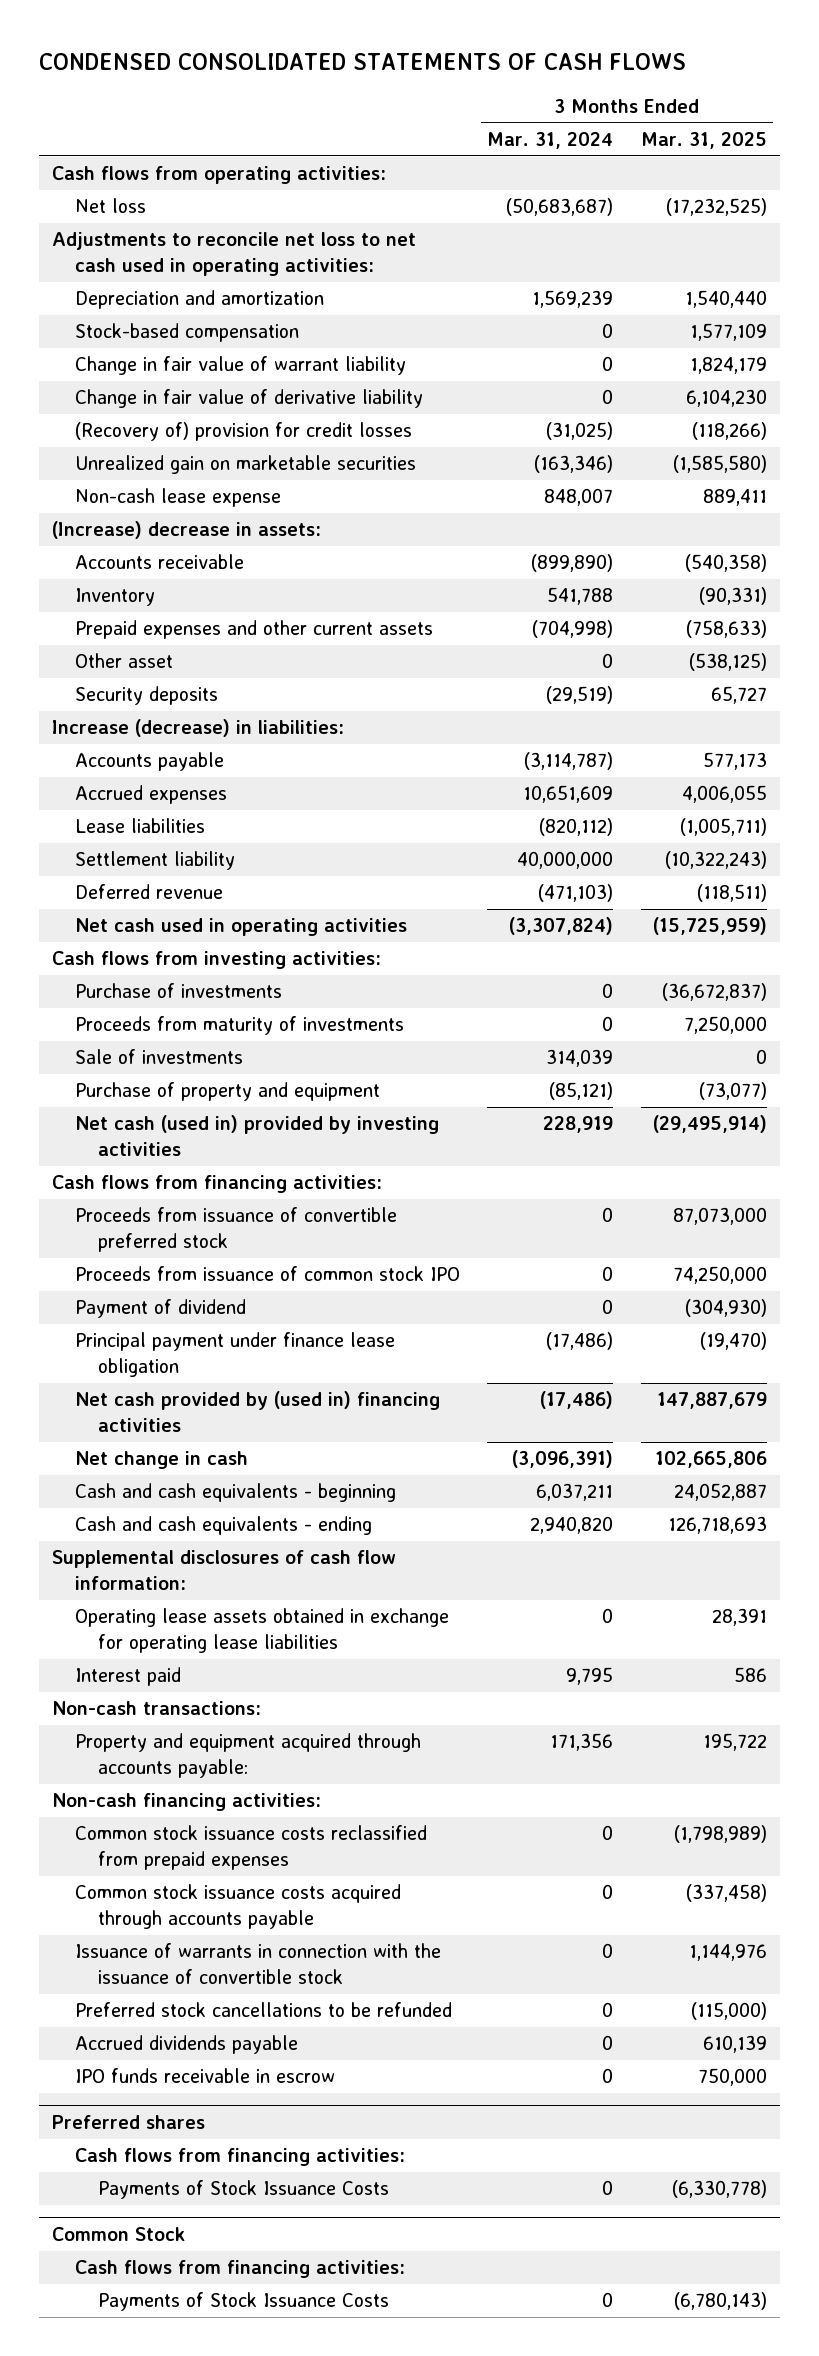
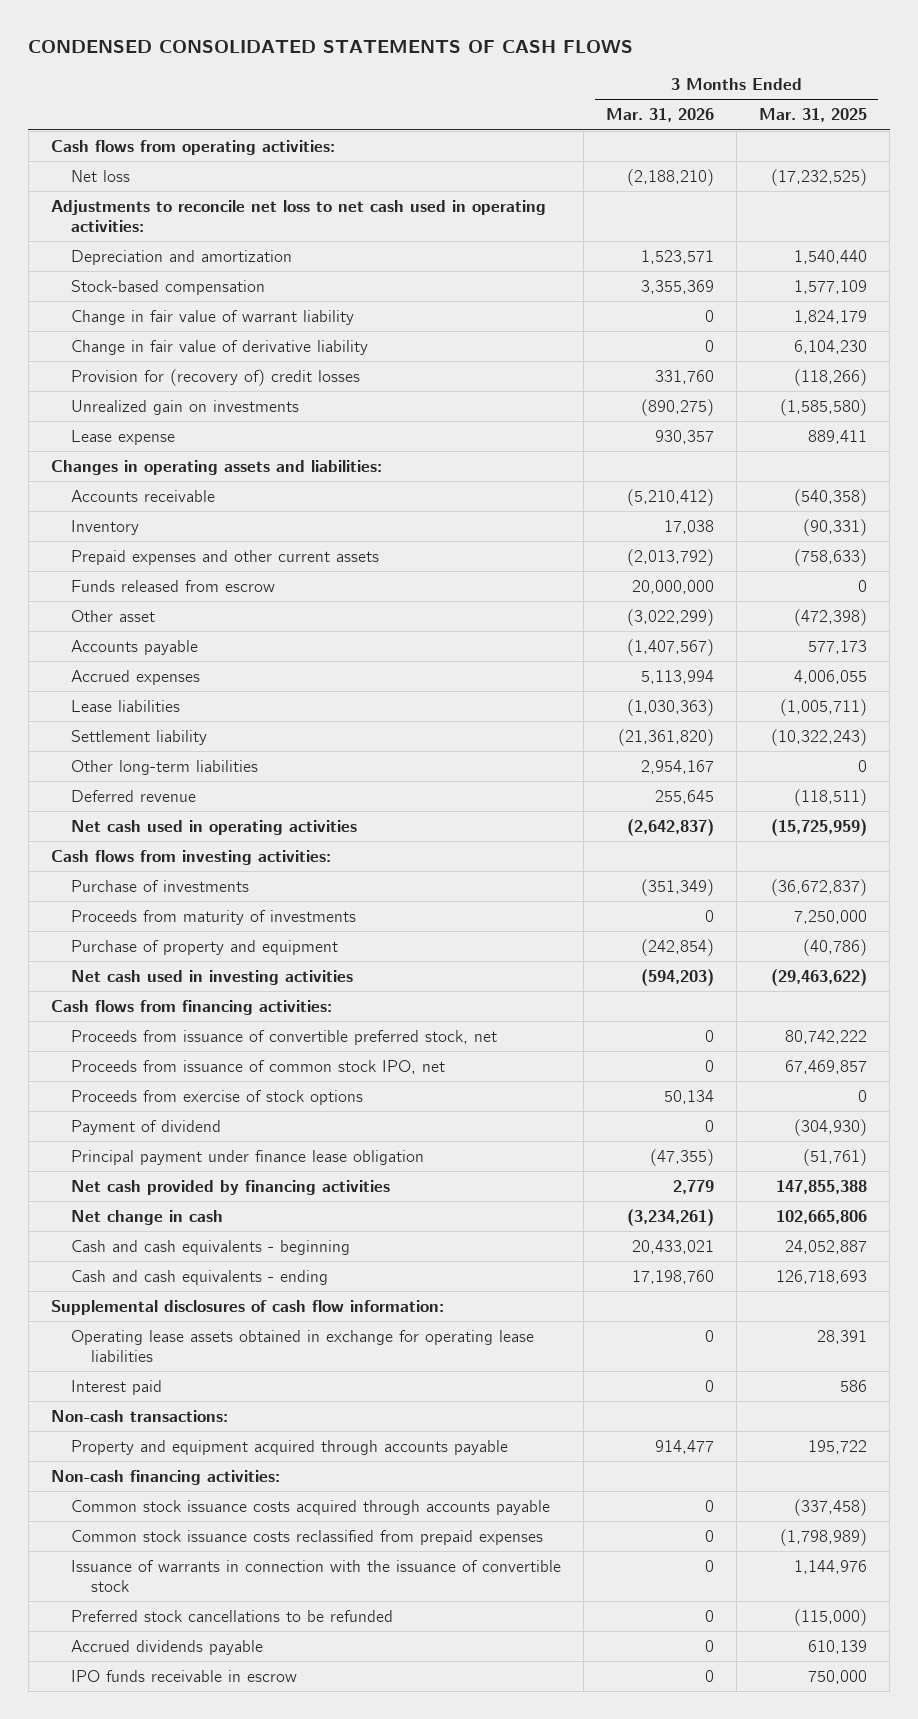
- | 3 Months Ended Mar. 31, 2024 | 3 Months Ended Mar. 31, 2025
+ | 3 Months Ended Mar. 31, 2026 | 3 Months Ended Mar. 31, 2025
- (Recovery of) provision for credit losses | (31,025) | (118,266)
- Unrealized gain on marketable securities | (163,346) | (1,585,580)
- Non-cash lease expense | 848,007 | 889,411
- (Increase) decrease in assets:
+ Provision for (recovery of) credit losses | 331,760 | (118,266)
+ Unrealized gain on investments | (890,275) | (1,585,580)
+ Lease expense | 930,357 | 889,411
+ Changes in operating assets and liabilities:
- Other asset | 0 | (538,125)
- Security deposits | (29,519) | 65,727
- Increase (decrease) in liabilities:
+ Funds released from escrow | 20,000,000 | 0
+ Other asset | (3,022,299) | (472,398)
+ Other long-term liabilities | 2,954,167 | 0
- Sale of investments | 314,039 | 0
- Purchase of property and equipment | (85,121) | (73,077)
- Net cash (used in) provided by investing activities | 228,919 | (29,495,914)
+ Purchase of property and equipment | (242,854) | (40,786)
+ Net cash used in investing activities | (594,203) | (29,463,622)
- Proceeds from issuance of convertible preferred stock | 0 | 87,073,000
- Proceeds from issuance of common stock IPO | 0 | 74,250,000
+ Proceeds from issuance of convertible preferred stock, net | 0 | 80,742,222
+ Proceeds from issuance of common stock IPO, net | 0 | 67,469,857
+ Proceeds from exercise of stock options | 50,134 | 0
- Principal payment under finance lease obligation | (17,486) | (19,470)
- Net cash provided by (used in) financing activities | (17,486) | 147,887,679
+ Principal payment under finance lease obligation | (47,355) | (51,761)
+ Net cash provided by financing activities | 2,779 | 147,855,388
- Property and equipment acquired through accounts payable: | 171,356 | 195,722
+ Property and equipment acquired through accounts payable | 914,477 | 195,722
moved down: Common stock issuance costs reclassified from prepaid expenses | 0 | (1,798,989)
- Preferred shares
- Cash flows from financing activities:
- Payments of Stock Issuance Costs | 0 | (6,330,778)
- Common Stock
- Cash flows from financing activities:
- Payments of Stock Issuance Costs | 0 | (6,780,143)

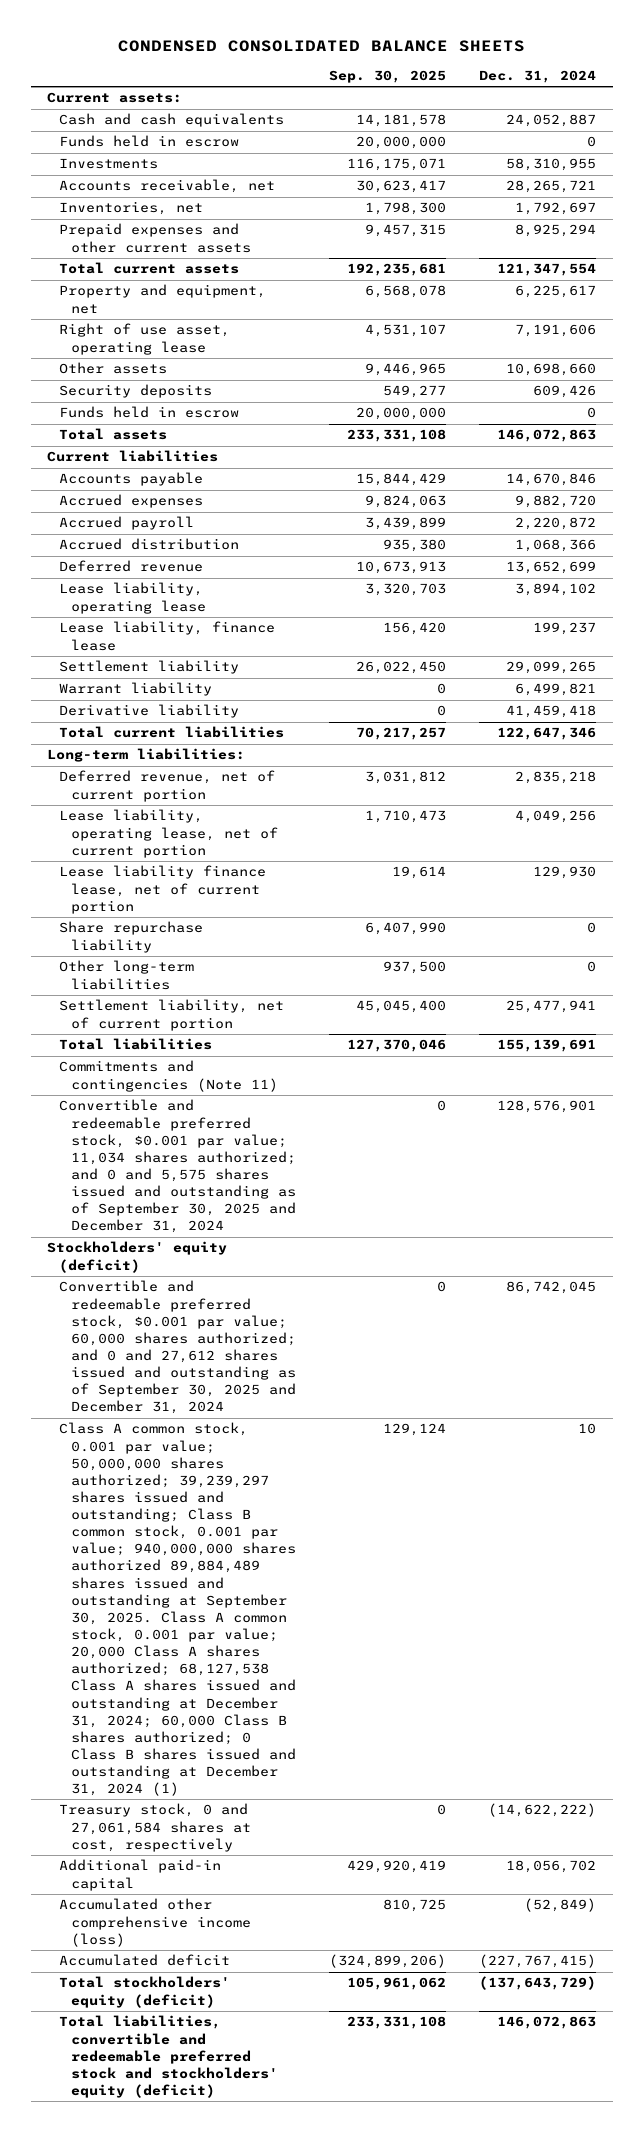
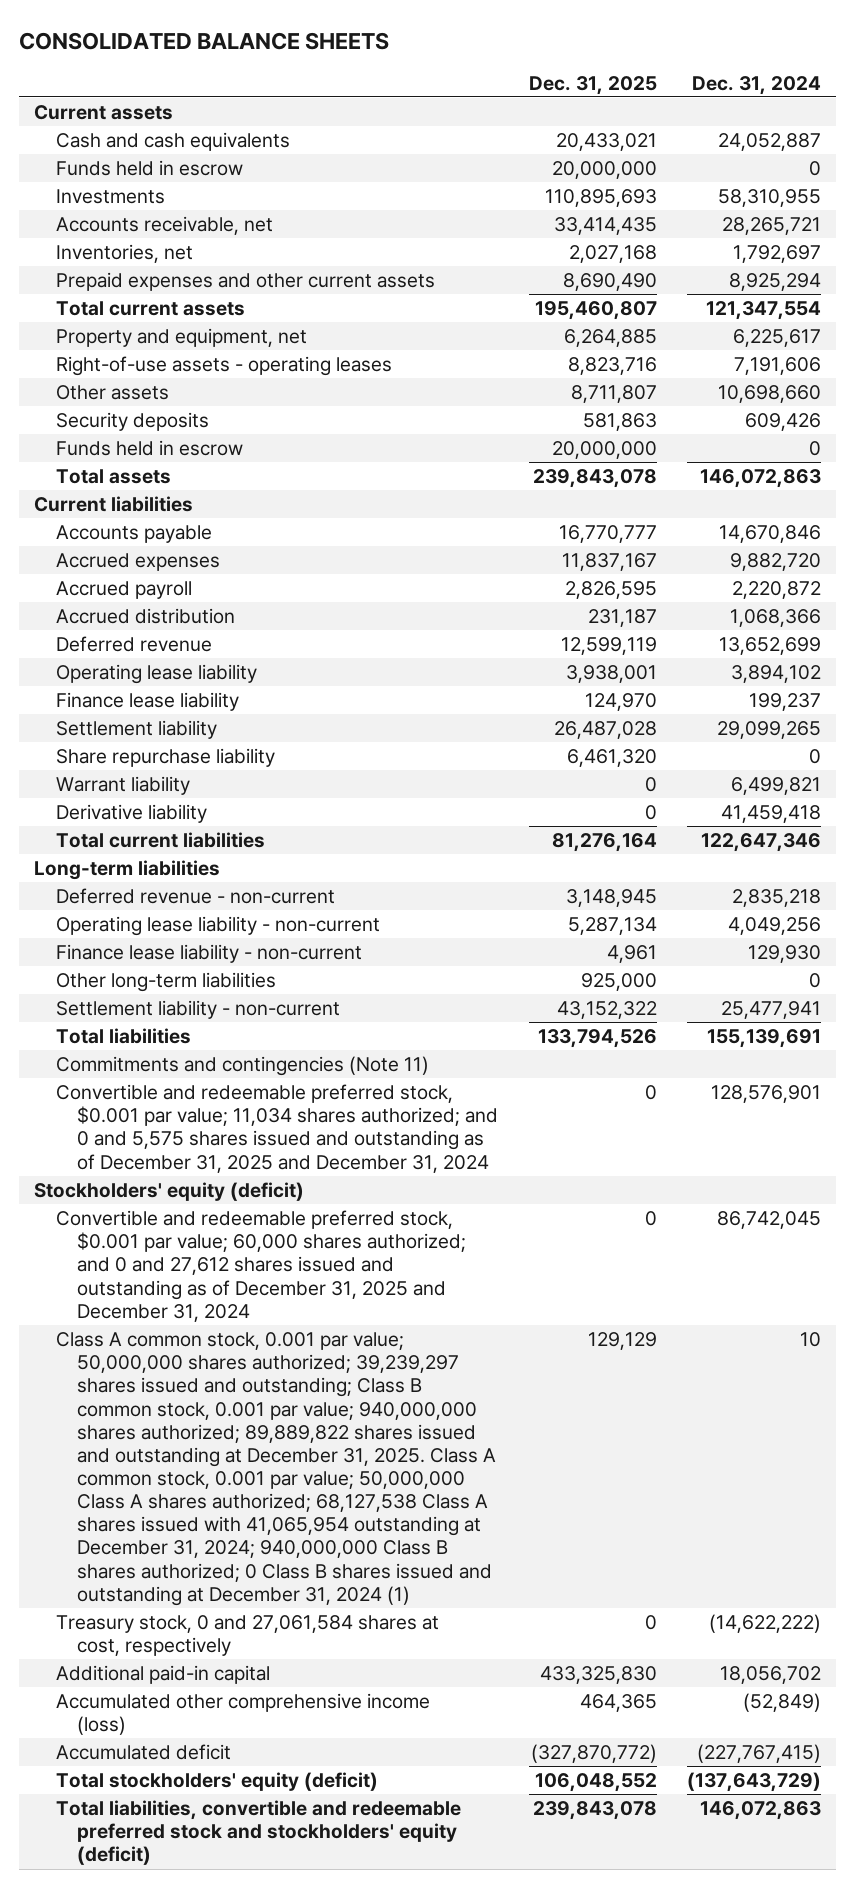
- CONDENSED CONSOLIDATED BALANCE SHEETS
+ CONSOLIDATED BALANCE SHEETS
- | Sep. 30, 2025 | Dec. 31, 2024
+ | Dec. 31, 2025 | Dec. 31, 2024
- Current assets:
+ Current assets
- Right of use asset, operating lease | 4,531,107 | 7,191,606
+ Right-of-use assets - operating leases | 8,823,716 | 7,191,606
- Lease liability, operating lease | 3,320,703 | 3,894,102
- Lease liability, finance lease | 156,420 | 199,237
+ Operating lease liability | 3,938,001 | 3,894,102
+ Finance lease liability | 124,970 | 199,237
moved up: Share repurchase liability | 6,461,320 | 0
- Long-term liabilities:
- Deferred revenue, net of current portion | 3,031,812 | 2,835,218
- Lease liability, operating lease, net of current portion | 1,710,473 | 4,049,256
- Lease liability finance lease, net of current portion | 19,614 | 129,930
+ Long-term liabilities
+ Deferred revenue - non-current | 3,148,945 | 2,835,218
+ Operating lease liability - non-current | 5,287,134 | 4,049,256
+ Finance lease liability - non-current | 4,961 | 129,930
- Settlement liability, net of current portion | 45,045,400 | 25,477,941
+ Settlement liability - non-current | 43,152,322 | 25,477,941
- Convertible and redeemable preferred stock, $0.001 par value; 11,034 shares authorized; and 0 and 5,575 shares issued and outstanding as of September 30, 2025 and December 31, 2024 | 0 | 128,576,901
+ Convertible and redeemable preferred stock, $0.001 par value; 11,034 shares authorized; and 0 and 5,575 shares issued and outstanding as of December 31, 2025 and December 31, 2024 | 0 | 128,576,901
- Convertible and redeemable preferred stock, $0.001 par value; 60,000 shares authorized; and 0 and 27,612 shares issued and outstanding as of September 30, 2025 and December 31, 2024 | 0 | 86,742,045
- Class A common stock, 0.001 par value; 50,000,000 shares authorized; 39,239,297 shares issued and outstanding; Class B common stock, 0.001 par value; 940,000,000 shares authorized 89,884,489 shares issued and outstanding at September 30, 2025. Class A common stock, 0.001 par value; 20,000 Class A shares authorized; 68,127,538 Class A shares issued and outstanding at December 31, 2024; 60,000 Class B shares authorized; 0 Class B shares issued and outstanding at December 31, 2024 (1) | 129,124 | 10
+ Convertible and redeemable preferred stock, $0.001 par value; 60,000 shares authorized; and 0 and 27,612 shares issued and outstanding as of December 31, 2025 and December 31, 2024 | 0 | 86,742,045
+ Class A common stock, 0.001 par value; 50,000,000 shares authorized; 39,239,297 shares issued and outstanding; Class B common stock, 0.001 par value; 940,000,000 shares authorized; 89,889,822 shares issued and outstanding at December 31, 2025. Class A common stock, 0.001 par value; 50,000,000 Class A shares authorized; 68,127,538 Class A shares issued with 41,065,954 outstanding at December 31, 2024; 940,000,000 Class B shares authorized; 0 Class B shares issued and outstanding at December 31, 2024 (1) | 129,129 | 10

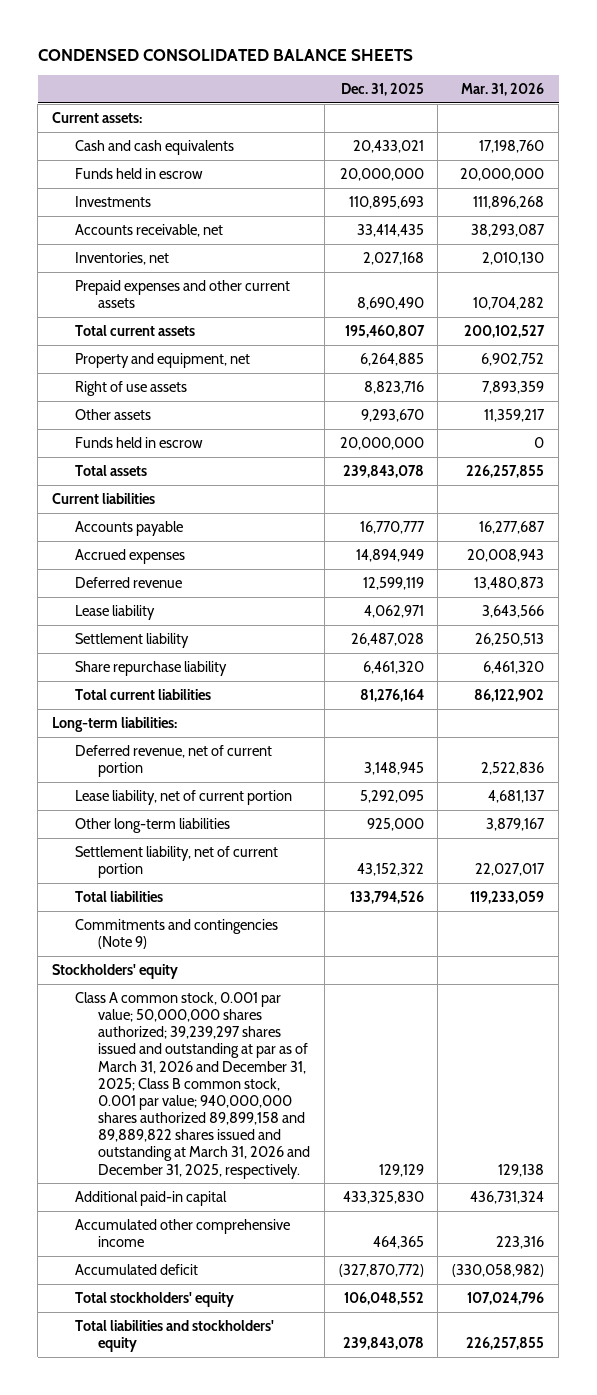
- CONSOLIDATED BALANCE SHEETS
+ CONDENSED CONSOLIDATED BALANCE SHEETS
- | Dec. 31, 2025 | Dec. 31, 2024
+ | Dec. 31, 2025 | Mar. 31, 2026
- Current assets
+ Current assets:
- Right-of-use assets - operating leases | 8,823,716 | 7,191,606
- Other assets | 8,711,807 | 10,698,660
- Security deposits | 581,863 | 609,426
+ Right of use assets | 8,823,716 | 7,893,359
+ Other assets | 9,293,670 | 11,359,217
- Accrued expenses | 11,837,167 | 9,882,720
- Accrued payroll | 2,826,595 | 2,220,872
- Accrued distribution | 231,187 | 1,068,366
+ Accrued expenses | 14,894,949 | 20,008,943
- Operating lease liability | 3,938,001 | 3,894,102
- Finance lease liability | 124,970 | 199,237
+ Lease liability | 4,062,971 | 3,643,566
- Warrant liability | 0 | 6,499,821
- Derivative liability | 0 | 41,459,418
- Long-term liabilities
- Deferred revenue - non-current | 3,148,945 | 2,835,218
- Operating lease liability - non-current | 5,287,134 | 4,049,256
- Finance lease liability - non-current | 4,961 | 129,930
+ Long-term liabilities:
+ Deferred revenue, net of current portion | 3,148,945 | 2,522,836
+ Lease liability, net of current portion | 5,292,095 | 4,681,137
- Settlement liability - non-current | 43,152,322 | 25,477,941
+ Settlement liability, net of current portion | 43,152,322 | 22,027,017
- Commitments and contingencies (Note 11)
- Convertible and redeemable preferred stock, $0.001 par value; 11,034 shares authorized; and 0 and 5,575 shares issued and outstanding as of December 31, 2025 and December 31, 2024 | 0 | 128,576,901
- Stockholders' equity (deficit)
- Convertible and redeemable preferred stock, $0.001 par value; 60,000 shares authorized; and 0 and 27,612 shares issued and outstanding as of December 31, 2025 and December 31, 2024 | 0 | 86,742,045
- Class A common stock, 0.001 par value; 50,000,000 shares authorized; 39,239,297 shares issued and outstanding; Class B common stock, 0.001 par value; 940,000,000 shares authorized; 89,889,822 shares issued and outstanding at December 31, 2025. Class A common stock, 0.001 par value; 50,000,000 Class A shares authorized; 68,127,538 Class A shares issued with 41,065,954 outstanding at December 31, 2024; 940,000,000 Class B shares authorized; 0 Class B shares issued and outstanding at December 31, 2024 (1) | 129,129 | 10
- Treasury stock, 0 and 27,061,584 shares at cost, respectively | 0 | (14,622,222)
+ Commitments and contingencies (Note 9)
+ Stockholders' equity
+ Class A common stock, 0.001 par value; 50,000,000 shares authorized; 39,239,297 shares issued and outstanding at par as of March 31, 2026 and December 31, 2025; Class B common stock, 0.001 par value; 940,000,000 shares authorized 89,899,158 and 89,889,822 shares issued and outstanding at March 31, 2026 and December 31, 2025, respectively. | 129,129 | 129,138
- Accumulated other comprehensive income (loss) | 464,365 | (52,849)
+ Accumulated other comprehensive income | 464,365 | 223,316
- Total stockholders' equity (deficit) | 106,048,552 | (137,643,729)
- Total liabilities, convertible and redeemable preferred stock and stockholders' equity (deficit) | 239,843,078 | 146,072,863
+ Total stockholders' equity | 106,048,552 | 107,024,796
+ Total liabilities and stockholders' equity | 239,843,078 | 226,257,855

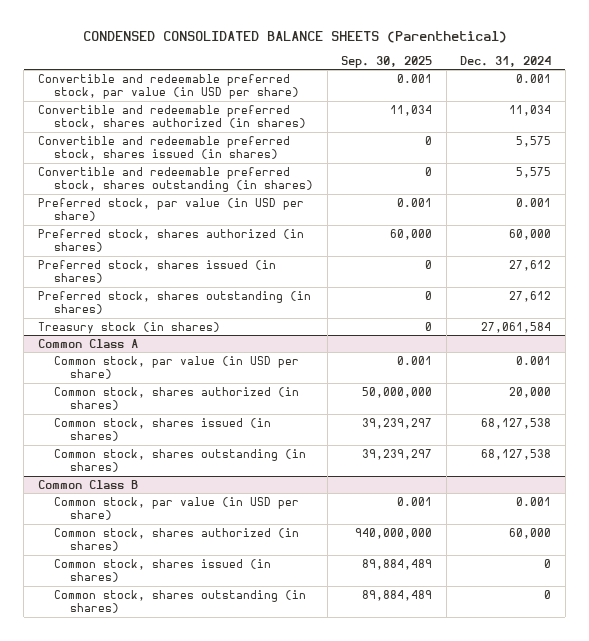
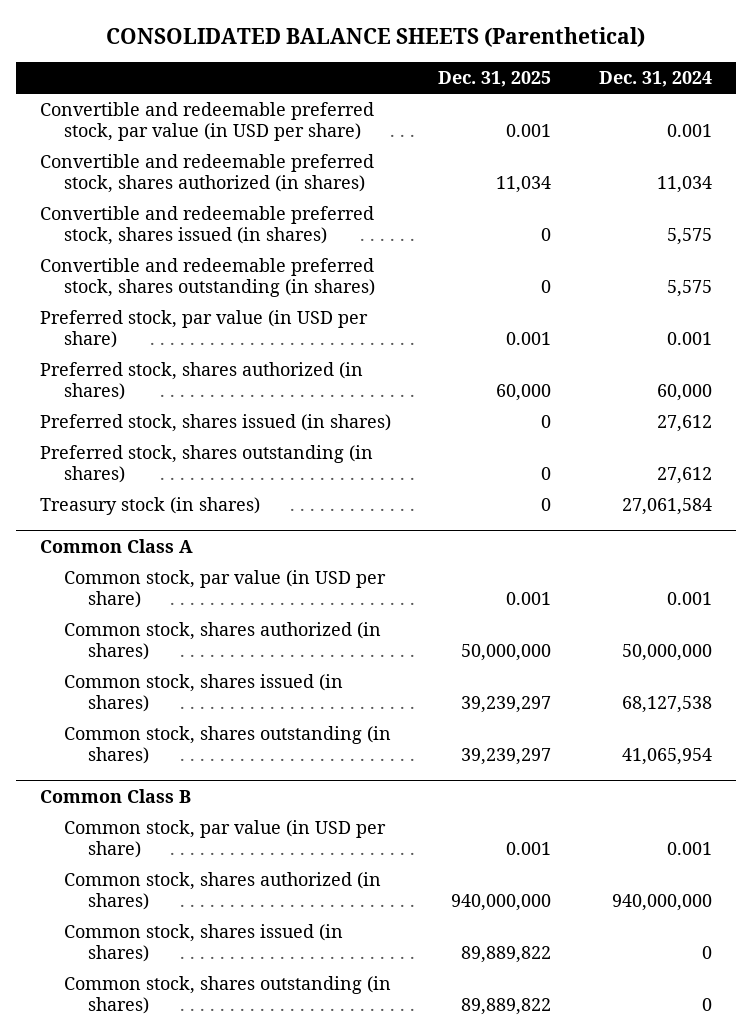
- CONDENSED CONSOLIDATED BALANCE SHEETS (Parenthetical)
+ CONSOLIDATED BALANCE SHEETS (Parenthetical)
- | Sep. 30, 2025 | Dec. 31, 2024
+ | Dec. 31, 2025 | Dec. 31, 2024
@ Common Class A
- Common stock, shares authorized (in shares) | 50,000,000 | 20,000
+ Common stock, shares authorized (in shares) | 50,000,000 | 50,000,000
- Common stock, shares outstanding (in shares) | 39,239,297 | 68,127,538
+ Common stock, shares outstanding (in shares) | 39,239,297 | 41,065,954
@ Common Class B
- Common stock, shares authorized (in shares) | 940,000,000 | 60,000
+ Common stock, shares authorized (in shares) | 940,000,000 | 940,000,000

